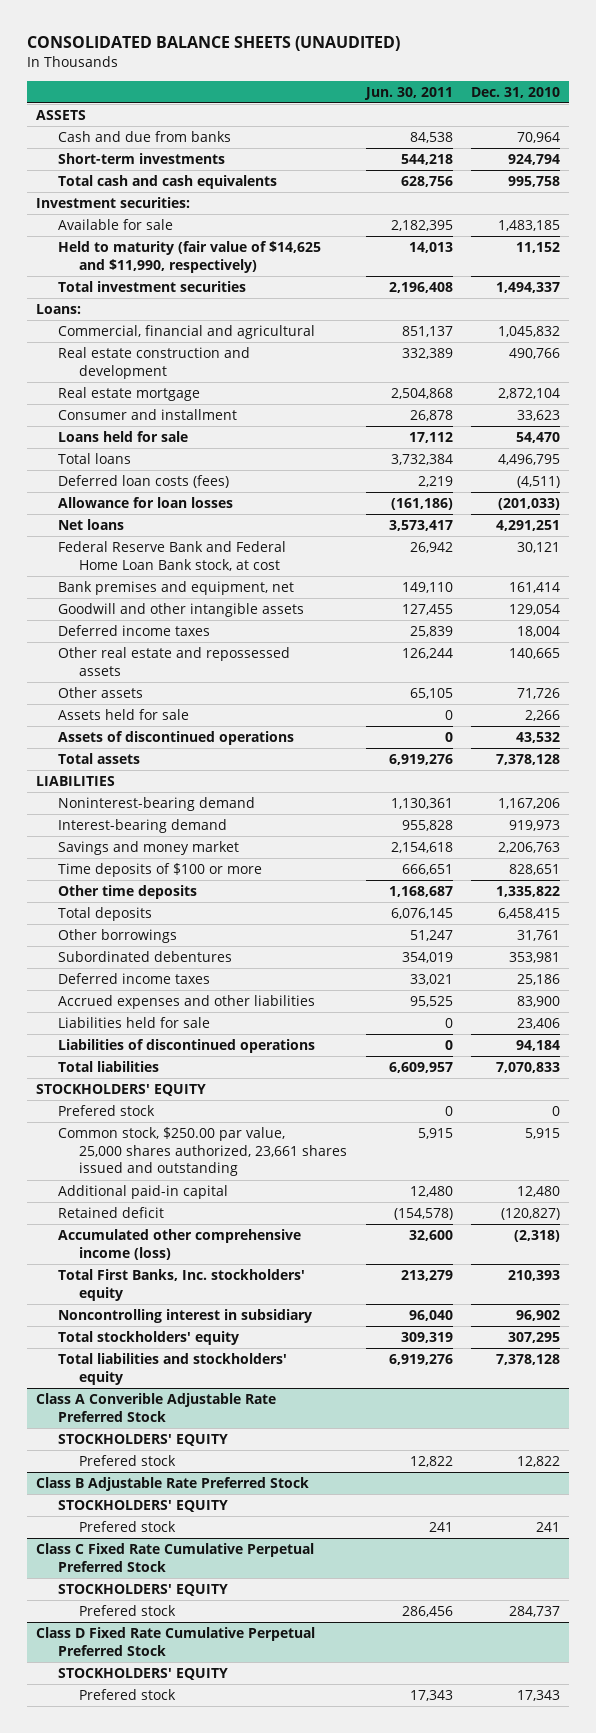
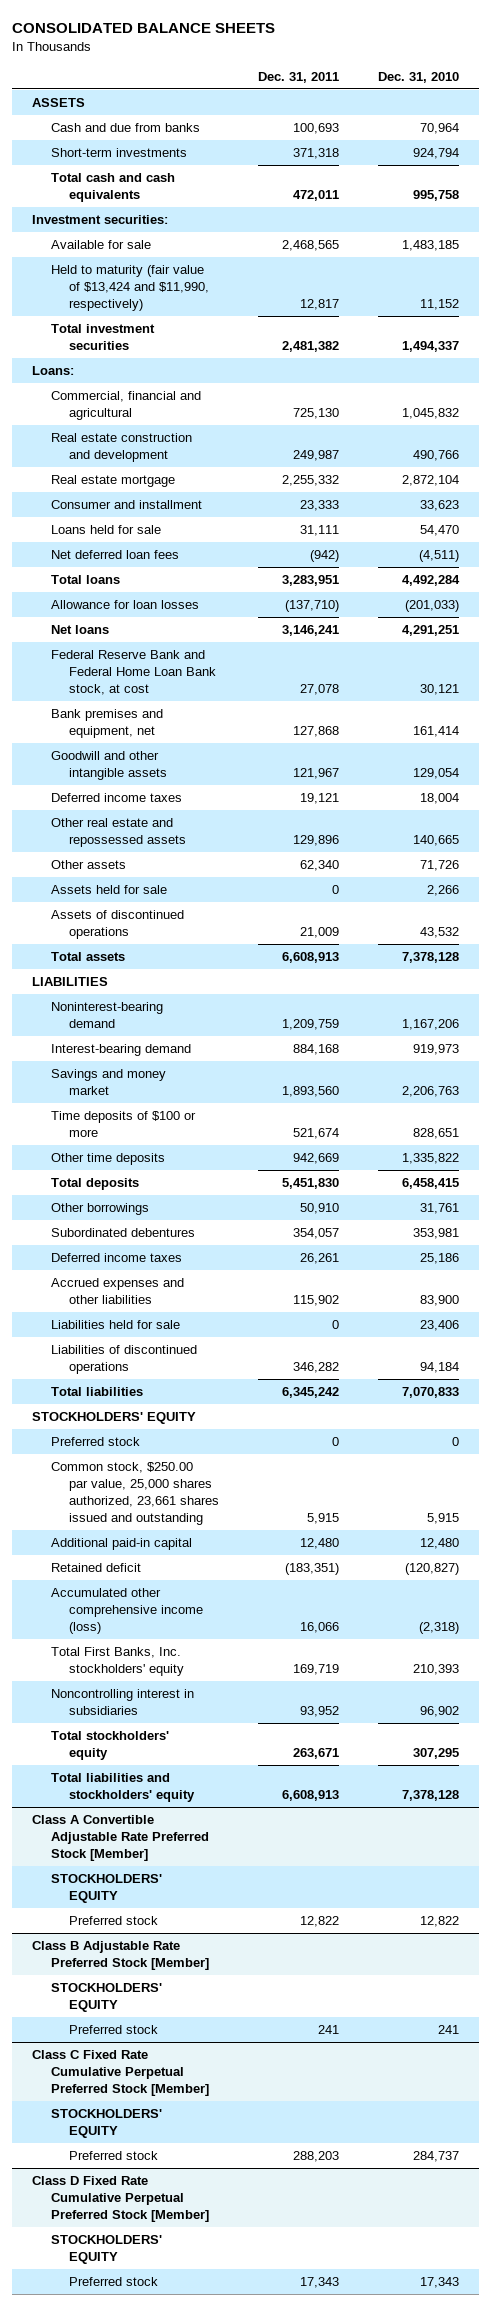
- CONSOLIDATED BALANCE SHEETS (UNAUDITED)
+ CONSOLIDATED BALANCE SHEETS
- | Jun. 30, 2011 | Dec. 31, 2010
+ | Dec. 31, 2011 | Dec. 31, 2010
- Held to maturity (fair value of $14,625 and $11,990, respectively) | 14,013 | 11,152
+ Held to maturity (fair value of $13,424 and $11,990, respectively) | 12,817 | 11,152
- Total loans | 3,732,384 | 4,496,795
- Deferred loan costs (fees) | 2,219 | (4,511)
+ Net deferred loan fees | (942) | (4,511)
+ Total loans | 3,283,951 | 4,492,284
- Prefered stock | 0 | 0
+ Preferred stock | 0 | 0
- Noncontrolling interest in subsidiary | 96,040 | 96,902
+ Noncontrolling interest in subsidiaries | 93,952 | 96,902
- Class A Converible Adjustable Rate Preferred Stock
+ Class A Convertible Adjustable Rate Preferred Stock [Member]
- Prefered stock | 12,822 | 12,822
- Class B Adjustable Rate Preferred Stock
+ Preferred stock | 12,822 | 12,822
+ Class B Adjustable Rate Preferred Stock [Member]
- Prefered stock | 241 | 241
- Class C Fixed Rate Cumulative Perpetual Preferred Stock
+ Preferred stock | 241 | 241
+ Class C Fixed Rate Cumulative Perpetual Preferred Stock [Member]
- Prefered stock | 286,456 | 284,737
- Class D Fixed Rate Cumulative Perpetual Preferred Stock
+ Preferred stock | 288,203 | 284,737
+ Class D Fixed Rate Cumulative Perpetual Preferred Stock [Member]
- Prefered stock | 17,343 | 17,343
+ Preferred stock | 17,343 | 17,343

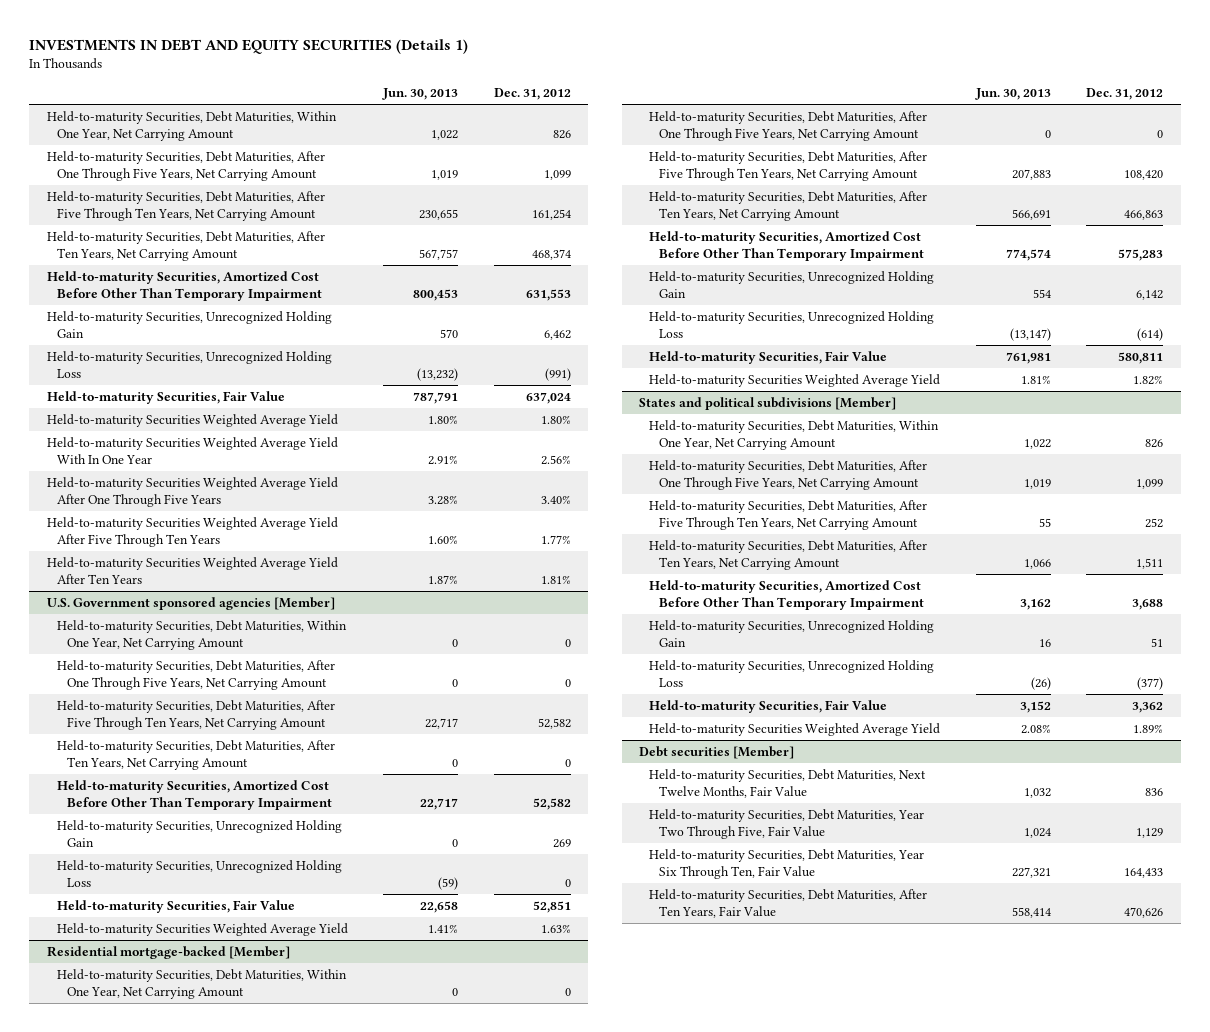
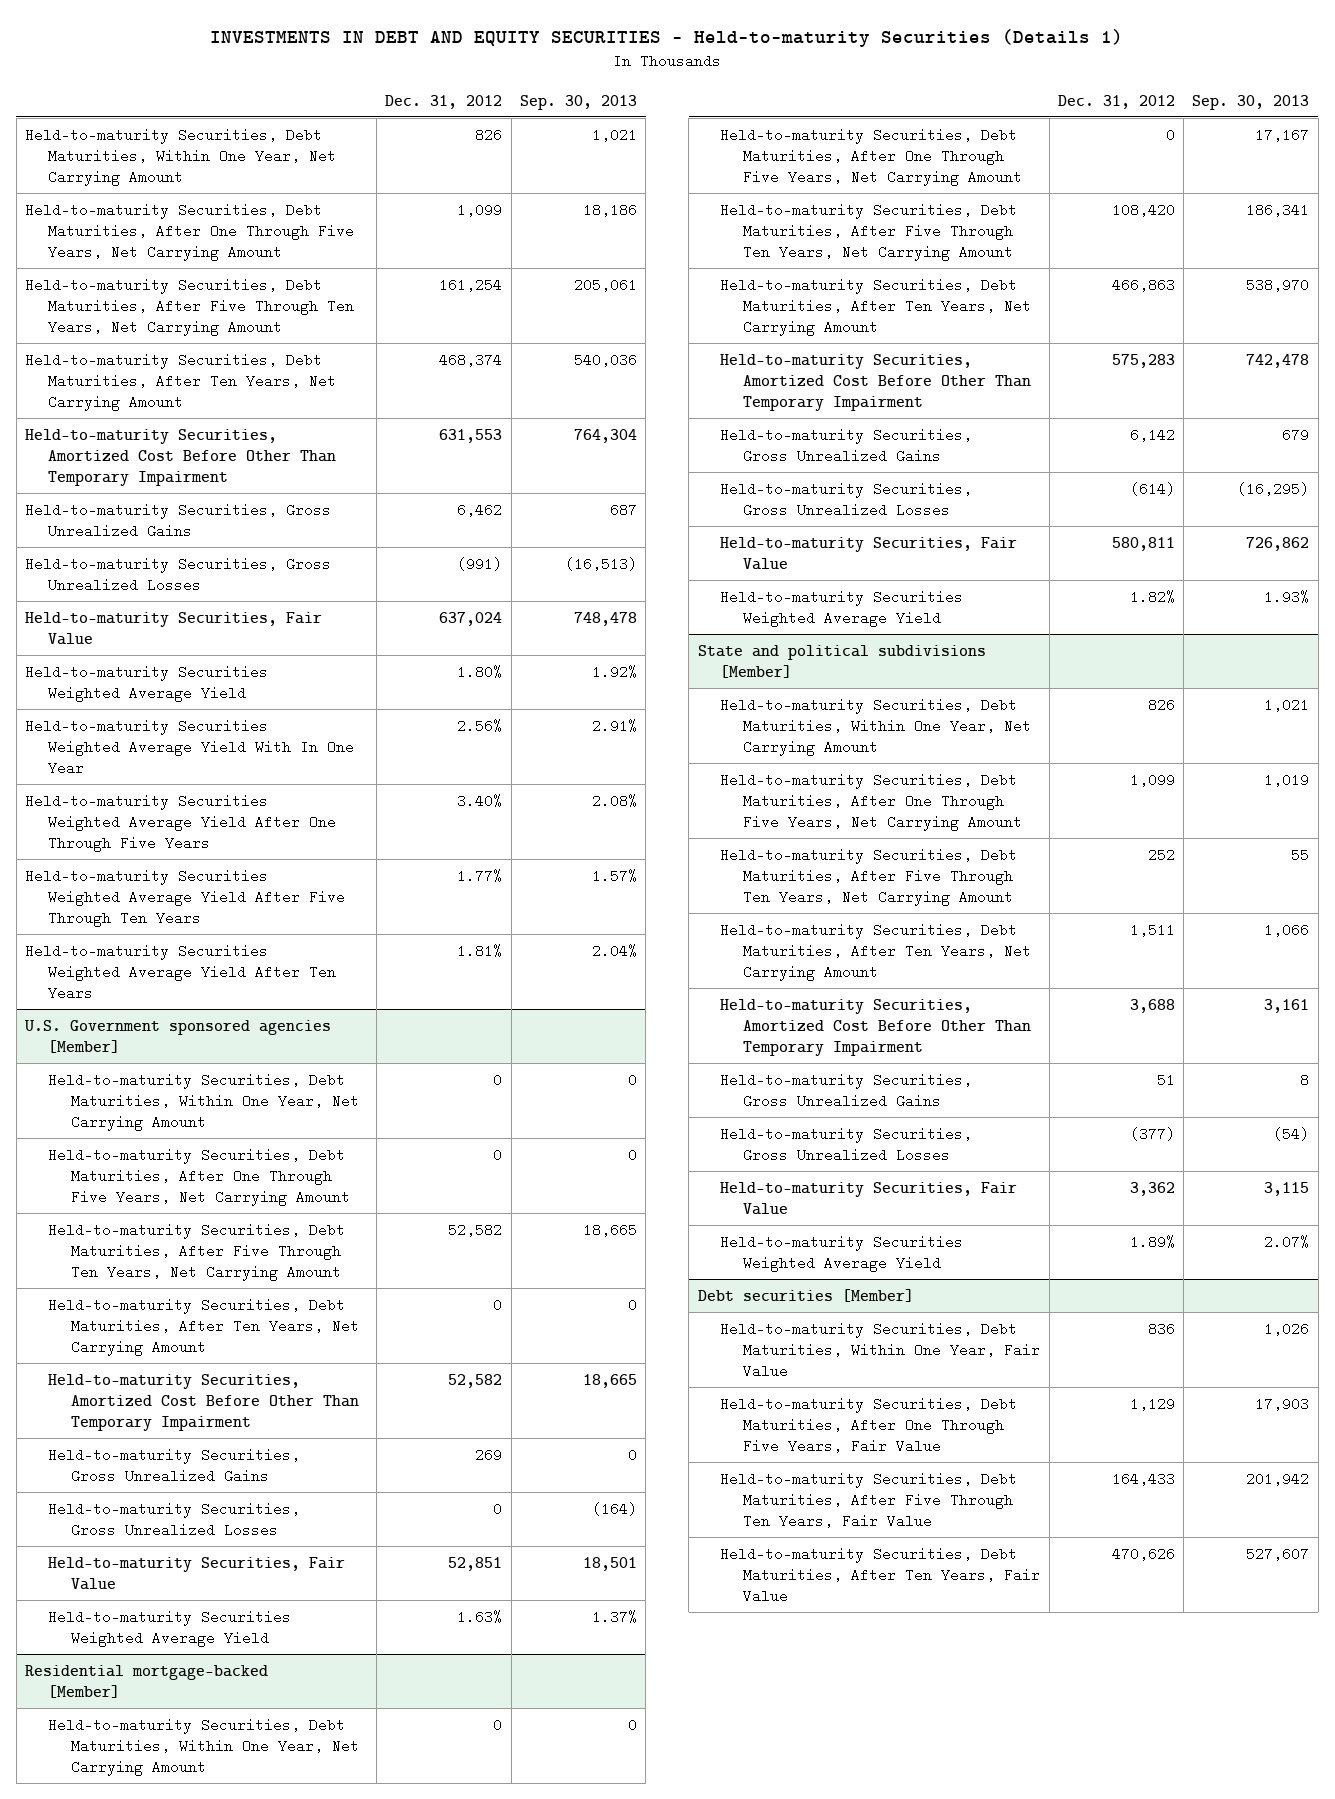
- INVESTMENTS IN DEBT AND EQUITY SECURITIES (Details 1)
+ INVESTMENTS IN DEBT AND EQUITY SECURITIES - Held-to-maturity Securities (Details 1)
- | Jun. 30, 2013 | Dec. 31, 2012
+ | Dec. 31, 2012 | Sep. 30, 2013
- Held-to-maturity Securities, Unrecognized Holding Gain | 570 | 6,462
- Held-to-maturity Securities, Unrecognized Holding Loss | (13,232) | (991)
+ Held-to-maturity Securities, Gross Unrealized Gains | 6,462 | 687
+ Held-to-maturity Securities, Gross Unrealized Losses | (991) | (16,513)
@ U.S. Government sponsored agencies [Member]
- Held-to-maturity Securities, Unrecognized Holding Gain | 0 | 269
- Held-to-maturity Securities, Unrecognized Holding Loss | (59) | 0
+ Held-to-maturity Securities, Gross Unrealized Gains | 269 | 0
+ Held-to-maturity Securities, Gross Unrealized Losses | 0 | (164)
@ Residential mortgage-backed [Member]
- Held-to-maturity Securities, Unrecognized Holding Gain | 554 | 6,142
- Held-to-maturity Securities, Unrecognized Holding Loss | (13,147) | (614)
+ Held-to-maturity Securities, Gross Unrealized Gains | 6,142 | 679
+ Held-to-maturity Securities, Gross Unrealized Losses | (614) | (16,295)
- States and political subdivisions [Member]
+ State and political subdivisions [Member]
- Held-to-maturity Securities, Unrecognized Holding Gain | 16 | 51
- Held-to-maturity Securities, Unrecognized Holding Loss | (26) | (377)
+ Held-to-maturity Securities, Gross Unrealized Gains | 51 | 8
+ Held-to-maturity Securities, Gross Unrealized Losses | (377) | (54)
@ Debt securities [Member]
- Held-to-maturity Securities, Debt Maturities, Next Twelve Months, Fair Value | 1,032 | 836
- Held-to-maturity Securities, Debt Maturities, Year Two Through Five, Fair Value | 1,024 | 1,129
- Held-to-maturity Securities, Debt Maturities, Year Six Through Ten, Fair Value | 227,321 | 164,433
+ Held-to-maturity Securities, Debt Maturities, Within One Year, Fair Value | 836 | 1,026
+ Held-to-maturity Securities, Debt Maturities, After One Through Five Years, Fair Value | 1,129 | 17,903
+ Held-to-maturity Securities, Debt Maturities, After Five Through Ten Years, Fair Value | 164,433 | 201,942

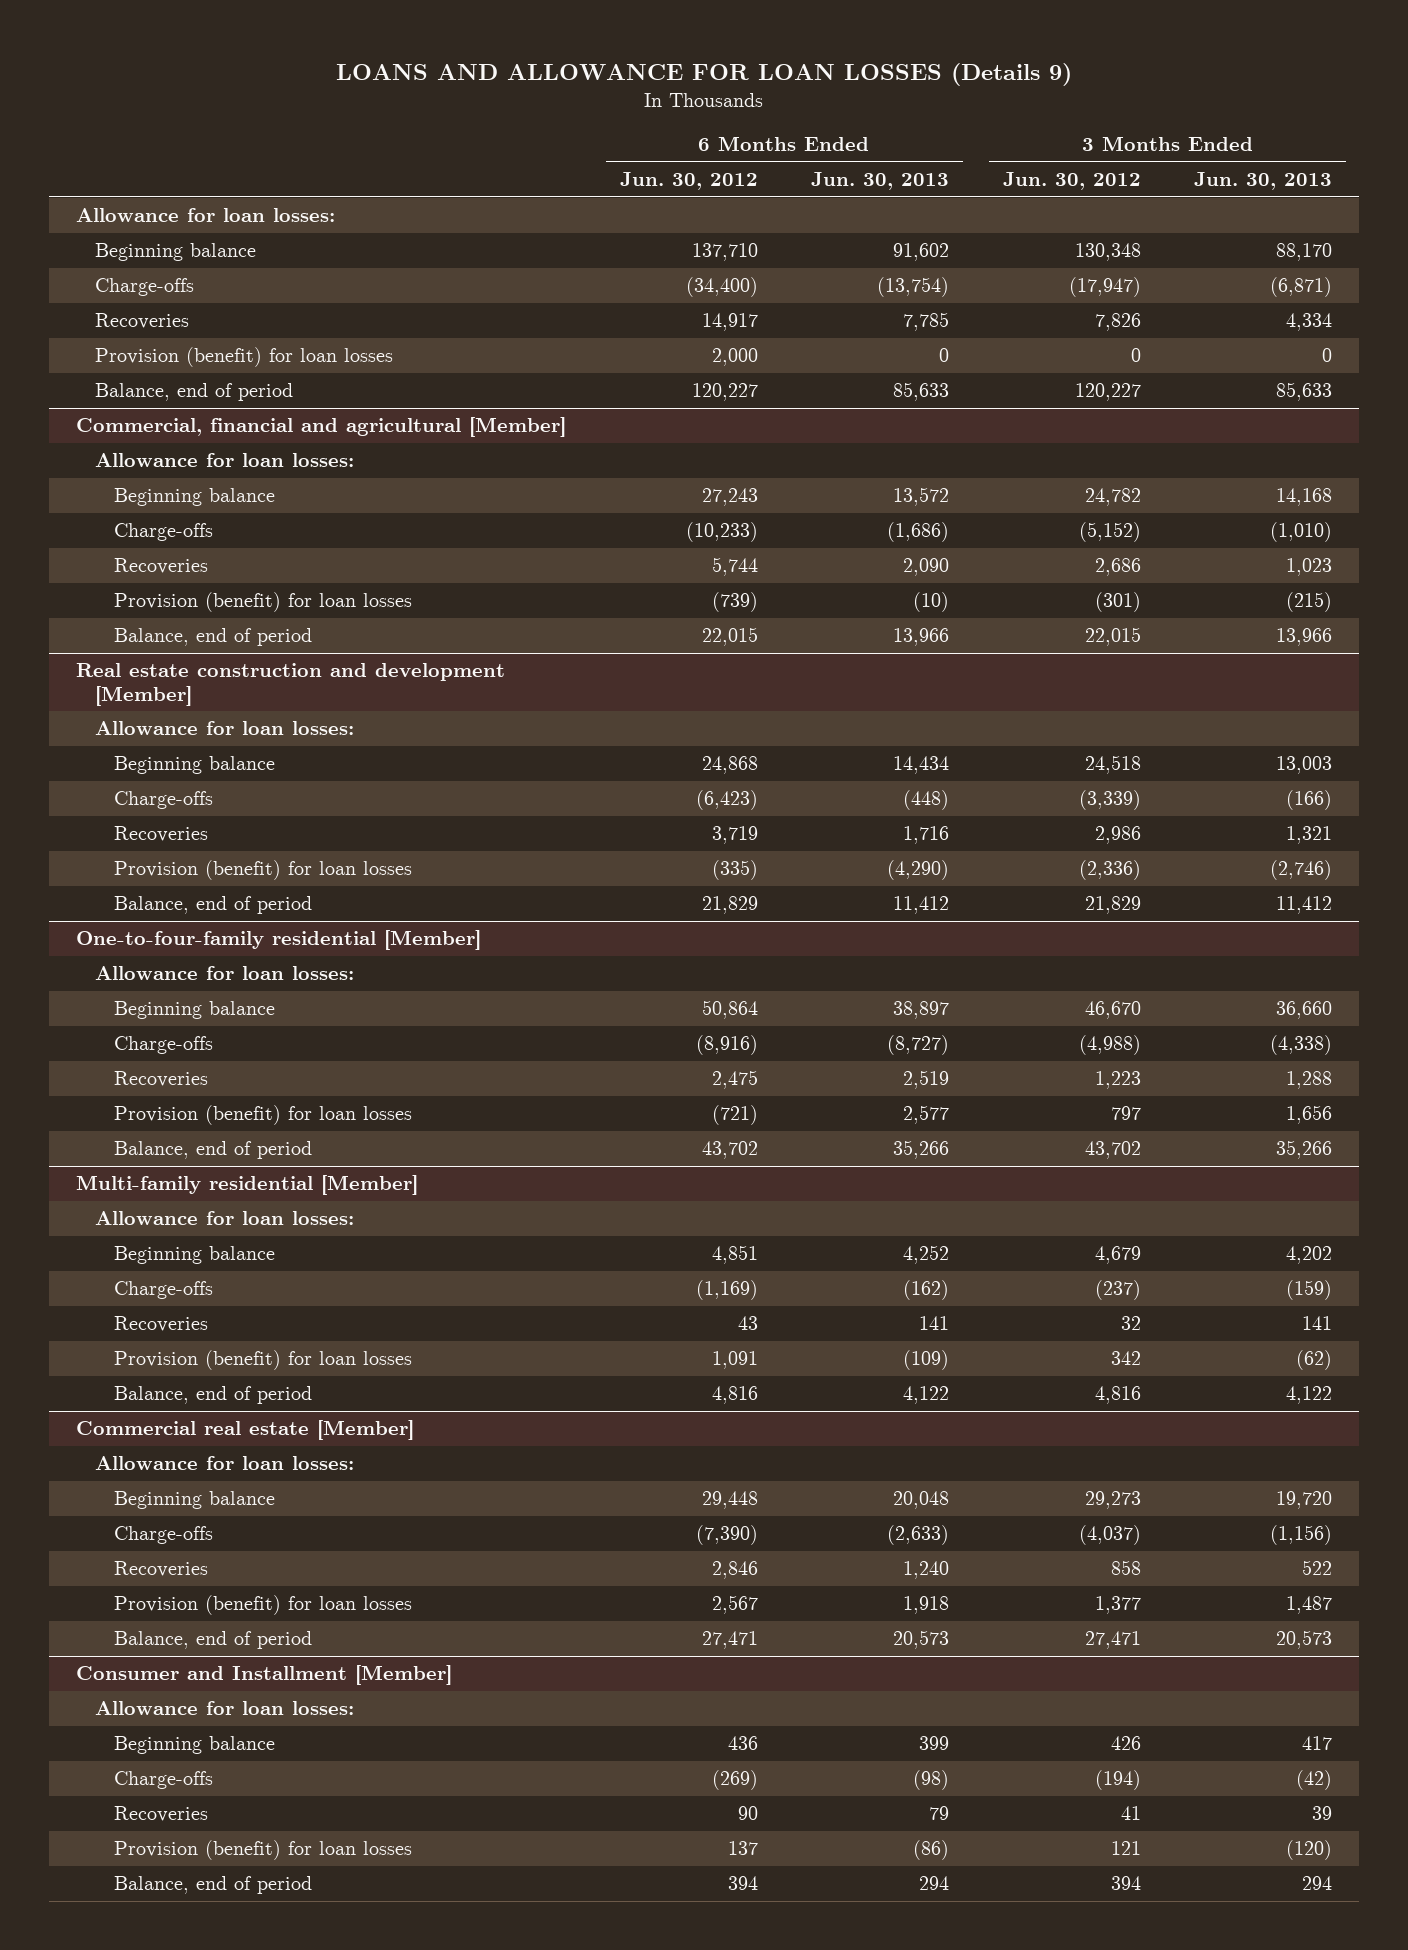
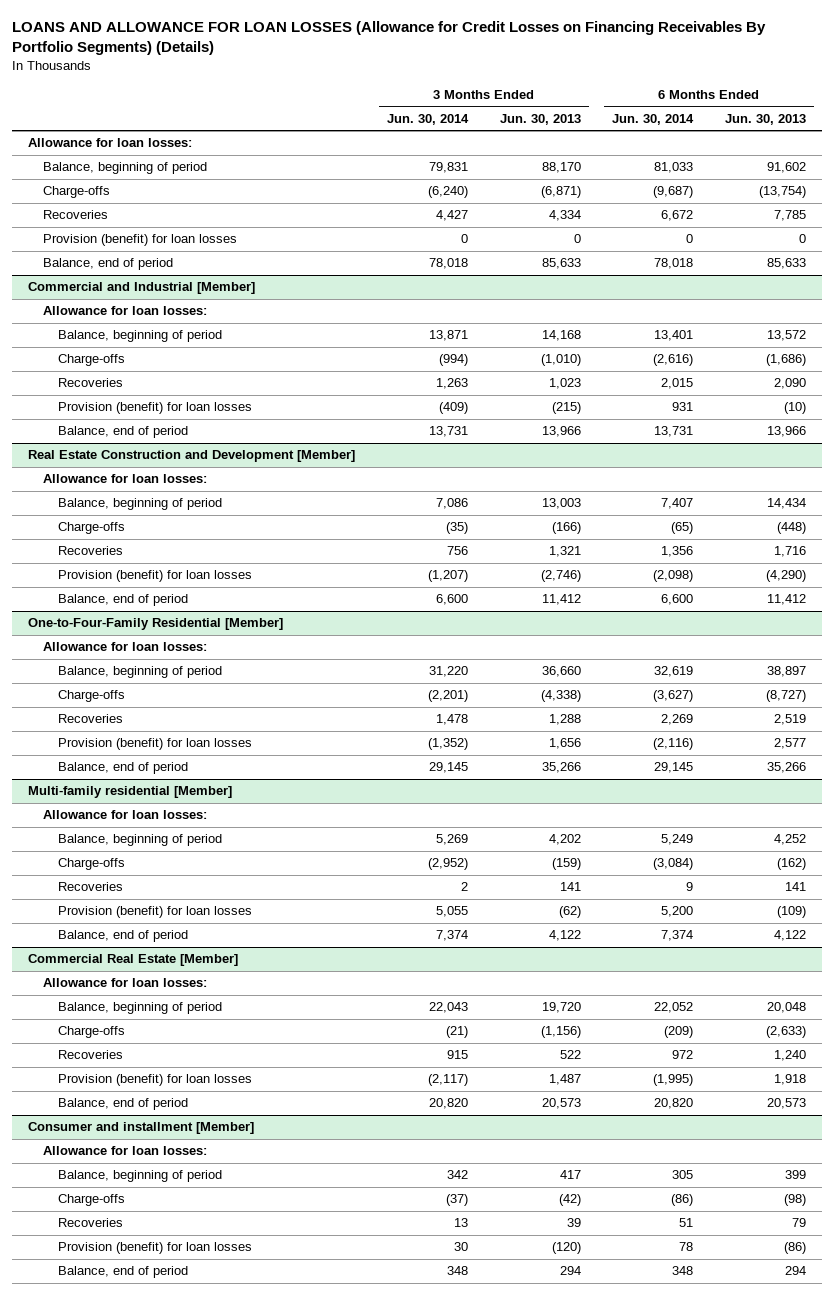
- LOANS AND ALLOWANCE FOR LOAN LOSSES (Details 9)
+ LOANS AND ALLOWANCE FOR LOAN LOSSES (Allowance for Credit Losses on Financing Receivables By Portfolio Segments) (Details)
- | 6 Months Ended Jun. 30, 2012 | 6 Months Ended Jun. 30, 2013 | 3 Months Ended Jun. 30, 2012 | 3 Months Ended Jun. 30, 2013
+ | 3 Months Ended Jun. 30, 2014 | 3 Months Ended Jun. 30, 2013 | 6 Months Ended Jun. 30, 2014 | 6 Months Ended Jun. 30, 2013
- Beginning balance | 137,710 | 91,602 | 130,348 | 88,170
+ Balance, beginning of period | 79,831 | 88,170 | 81,033 | 91,602
- Commercial, financial and agricultural [Member]
+ Commercial and Industrial [Member]
- Beginning balance | 27,243 | 13,572 | 24,782 | 14,168
+ Balance, beginning of period | 13,871 | 14,168 | 13,401 | 13,572
- Real estate construction and development [Member]
+ Real Estate Construction and Development [Member]
- Beginning balance | 24,868 | 14,434 | 24,518 | 13,003
+ Balance, beginning of period | 7,086 | 13,003 | 7,407 | 14,434
- One-to-four-family residential [Member]
+ One-to-Four-Family Residential [Member]
- Beginning balance | 50,864 | 38,897 | 46,670 | 36,660
+ Balance, beginning of period | 31,220 | 36,660 | 32,619 | 38,897
@ Multi-family residential [Member]
- Beginning balance | 4,851 | 4,252 | 4,679 | 4,202
+ Balance, beginning of period | 5,269 | 4,202 | 5,249 | 4,252
- Commercial real estate [Member]
+ Commercial Real Estate [Member]
- Beginning balance | 29,448 | 20,048 | 29,273 | 19,720
+ Balance, beginning of period | 22,043 | 19,720 | 22,052 | 20,048
- Consumer and Installment [Member]
+ Consumer and installment [Member]
- Beginning balance | 436 | 399 | 426 | 417
+ Balance, beginning of period | 342 | 417 | 305 | 399

